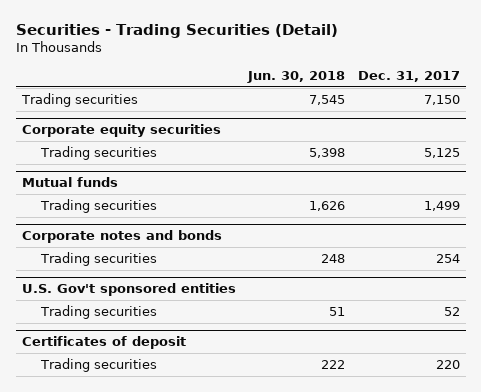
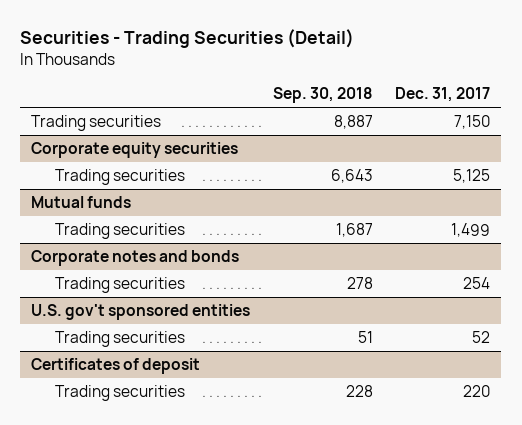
- | Jun. 30, 2018 | Dec. 31, 2017
+ | Sep. 30, 2018 | Dec. 31, 2017
- U.S. Gov't sponsored entities
+ U.S. gov't sponsored entities

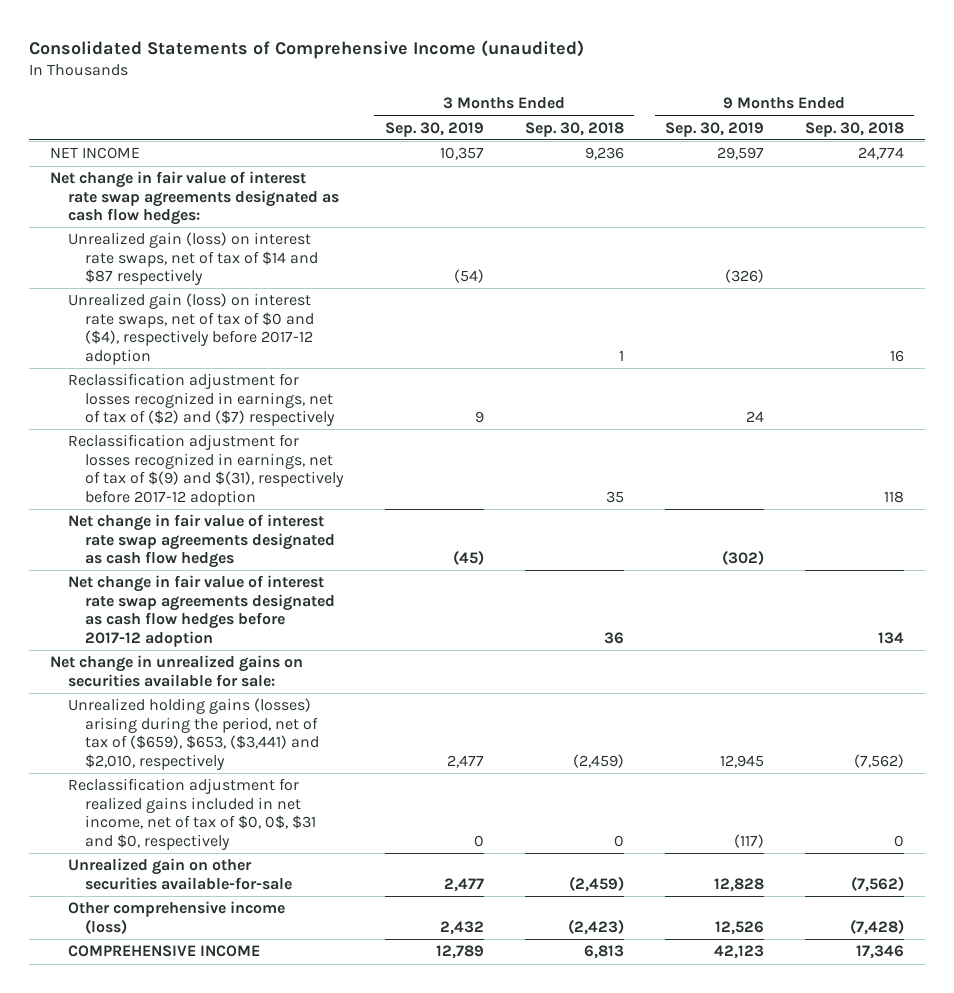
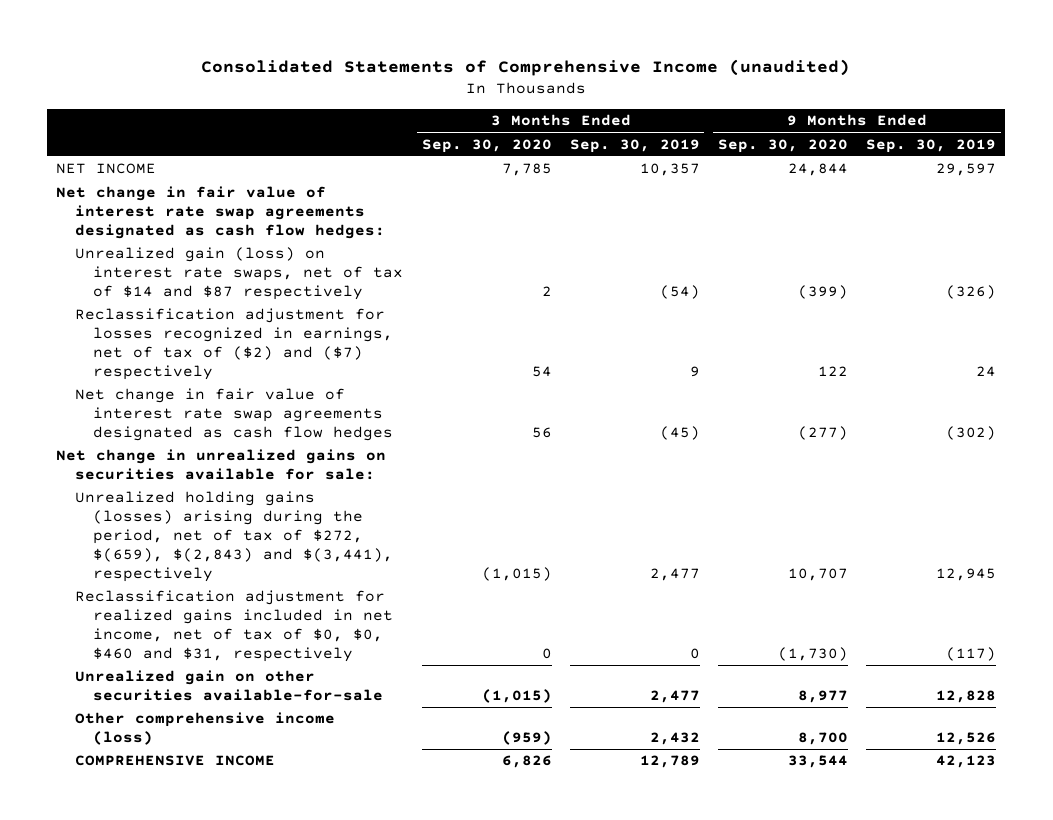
- | 3 Months Ended Sep. 30, 2019 | 3 Months Ended Sep. 30, 2018 | 9 Months Ended Sep. 30, 2019 | 9 Months Ended Sep. 30, 2018
+ | 3 Months Ended Sep. 30, 2020 | 3 Months Ended Sep. 30, 2019 | 9 Months Ended Sep. 30, 2020 | 9 Months Ended Sep. 30, 2019
- Unrealized gain (loss) on interest rate swaps, net of tax of $0 and ($4), respectively before 2017-12 adoption | | 1 | | 16
- Reclassification adjustment for losses recognized in earnings, net of tax of $(9) and $(31), respectively before 2017-12 adoption | | 35 | | 118
- Net change in fair value of interest rate swap agreements designated as cash flow hedges before 2017-12 adoption | | 36 | | 134
- Unrealized holding gains (losses) arising during the period, net of tax of ($659), $653, ($3,441) and $2,010, respectively | 2,477 | (2,459) | 12,945 | (7,562)
- Reclassification adjustment for realized gains included in net income, net of tax of $0, 0$, $31 and $0, respectively | 0 | 0 | (117) | 0
+ Unrealized holding gains (losses) arising during the period, net of tax of $272, $(659), $(2,843) and $(3,441), respectively | (1,015) | 2,477 | 10,707 | 12,945
+ Reclassification adjustment for realized gains included in net income, net of tax of $0, $0, $460 and $31, respectively | 0 | 0 | (1,730) | (117)

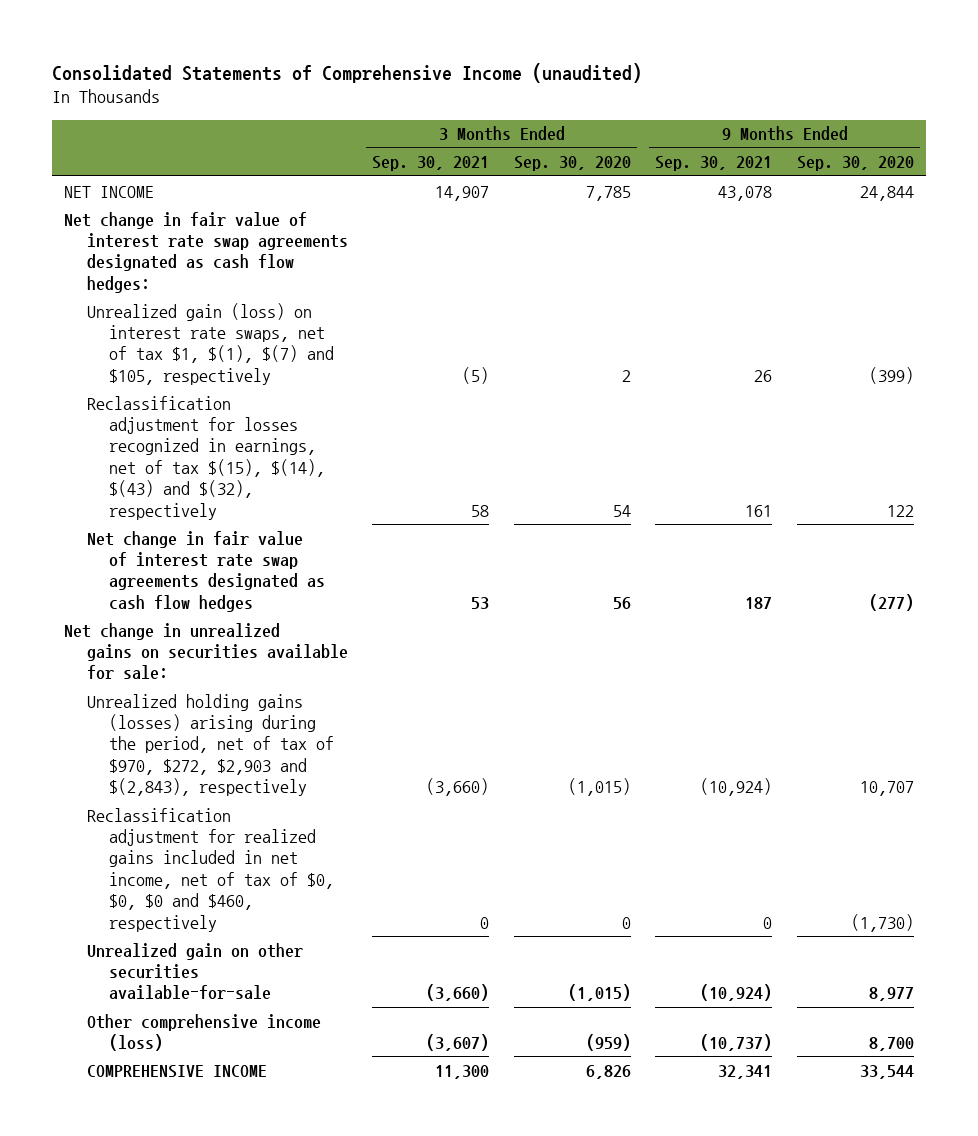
- | 3 Months Ended Sep. 30, 2020 | 3 Months Ended Sep. 30, 2019 | 9 Months Ended Sep. 30, 2020 | 9 Months Ended Sep. 30, 2019
+ | 3 Months Ended Sep. 30, 2021 | 3 Months Ended Sep. 30, 2020 | 9 Months Ended Sep. 30, 2021 | 9 Months Ended Sep. 30, 2020
- Unrealized gain (loss) on interest rate swaps, net of tax of $14 and $87 respectively | 2 | (54) | (399) | (326)
- Reclassification adjustment for losses recognized in earnings, net of tax of ($2) and ($7) respectively | 54 | 9 | 122 | 24
+ Unrealized gain (loss) on interest rate swaps, net of tax $1, $(1), $(7) and $105, respectively | (5) | 2 | 26 | (399)
+ Reclassification adjustment for losses recognized in earnings, net of tax $(15), $(14), $(43) and $(32), respectively | 58 | 54 | 161 | 122
- Unrealized holding gains (losses) arising during the period, net of tax of $272, $(659), $(2,843) and $(3,441), respectively | (1,015) | 2,477 | 10,707 | 12,945
- Reclassification adjustment for realized gains included in net income, net of tax of $0, $0, $460 and $31, respectively | 0 | 0 | (1,730) | (117)
+ Unrealized holding gains (losses) arising during the period, net of tax of $970, $272, $2,903 and $(2,843), respectively | (3,660) | (1,015) | (10,924) | 10,707
+ Reclassification adjustment for realized gains included in net income, net of tax of $0, $0, $0 and $460, respectively | 0 | 0 | 0 | (1,730)

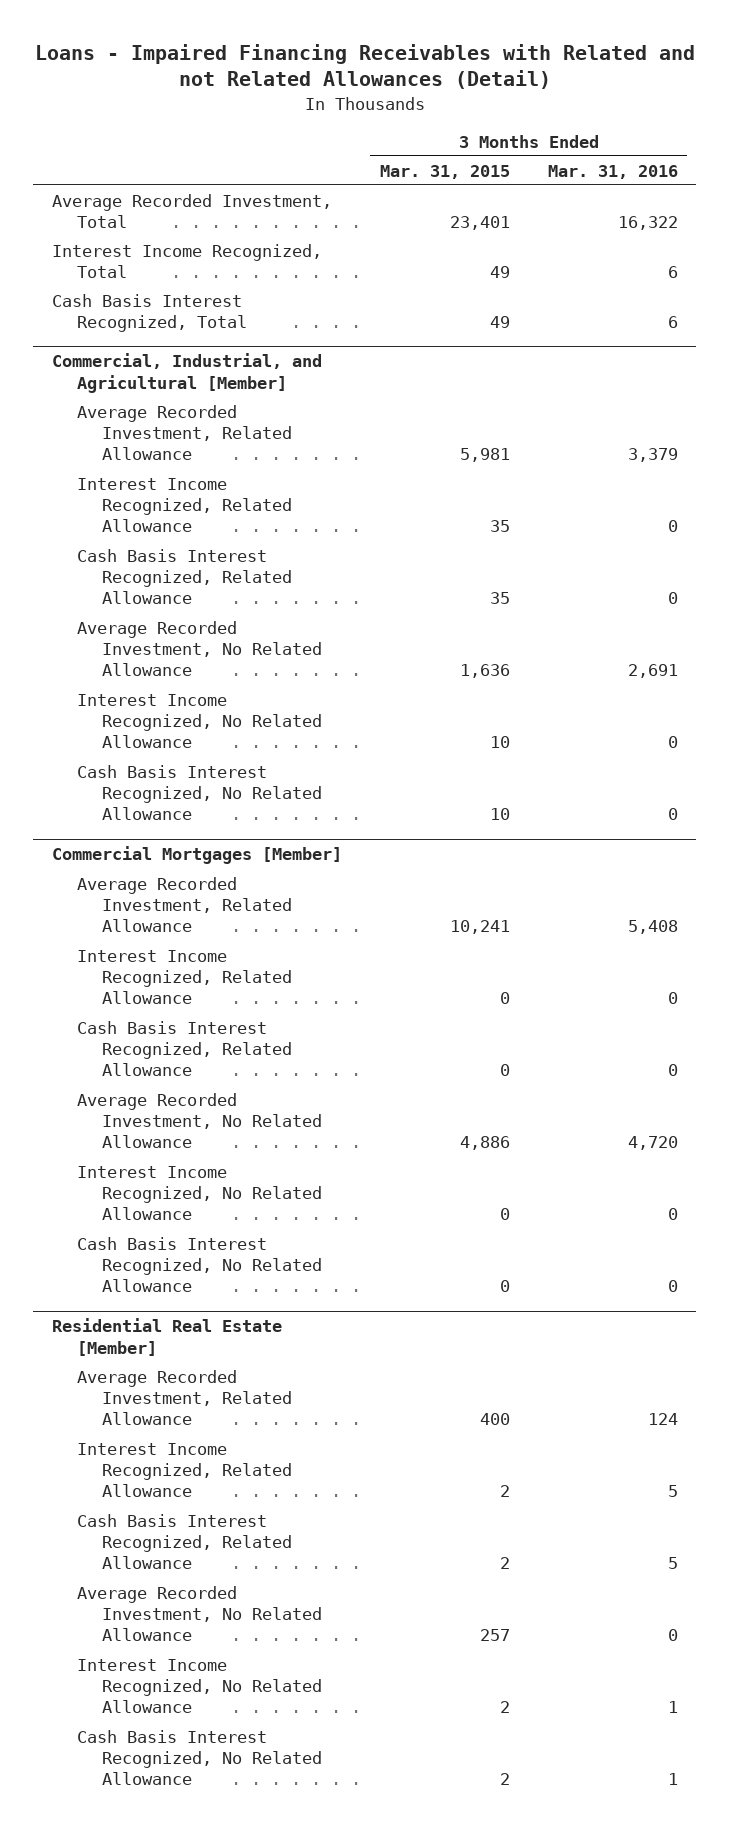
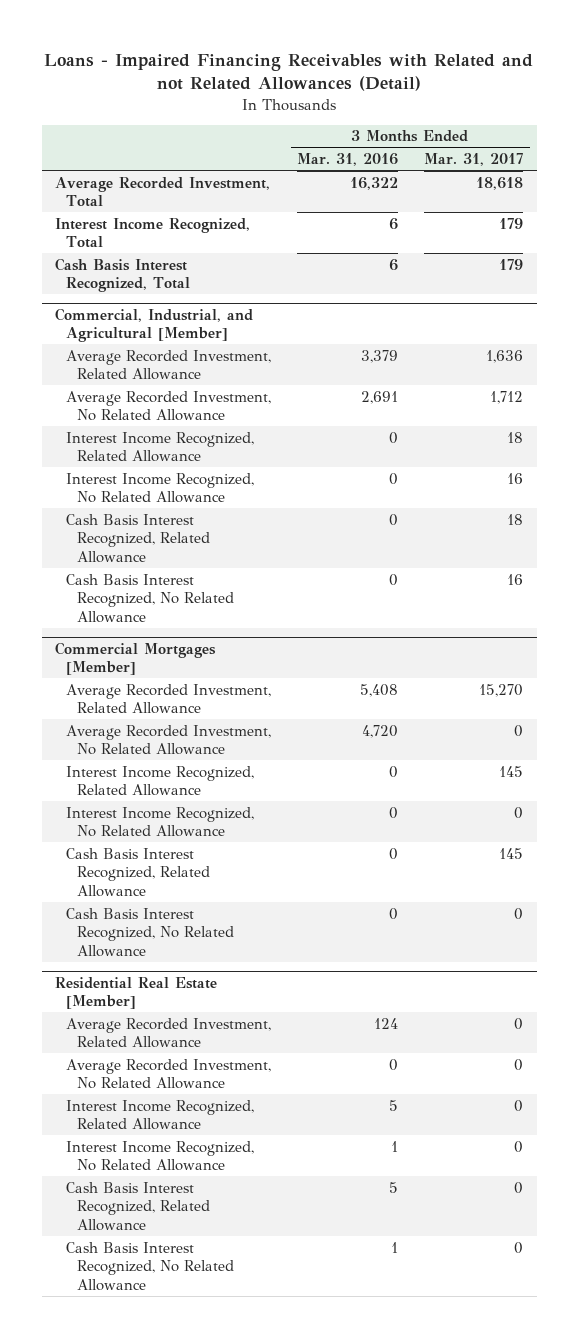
- | 3 Months Ended Mar. 31, 2015 | 3 Months Ended Mar. 31, 2016
+ | 3 Months Ended Mar. 31, 2016 | 3 Months Ended Mar. 31, 2017
@ Commercial, Industrial, and Agricultural [Member]
moved down: Interest Income Recognized, Related Allowance | 0 | 18
moved down: Cash Basis Interest Recognized, Related Allowance | 0 | 18
@ Commercial Mortgages [Member]
moved down: Interest Income Recognized, Related Allowance | 0 | 145
moved down: Cash Basis Interest Recognized, Related Allowance | 0 | 145
@ Residential Real Estate [Member]
moved down: Interest Income Recognized, Related Allowance | 5 | 0
moved down: Cash Basis Interest Recognized, Related Allowance | 5 | 0

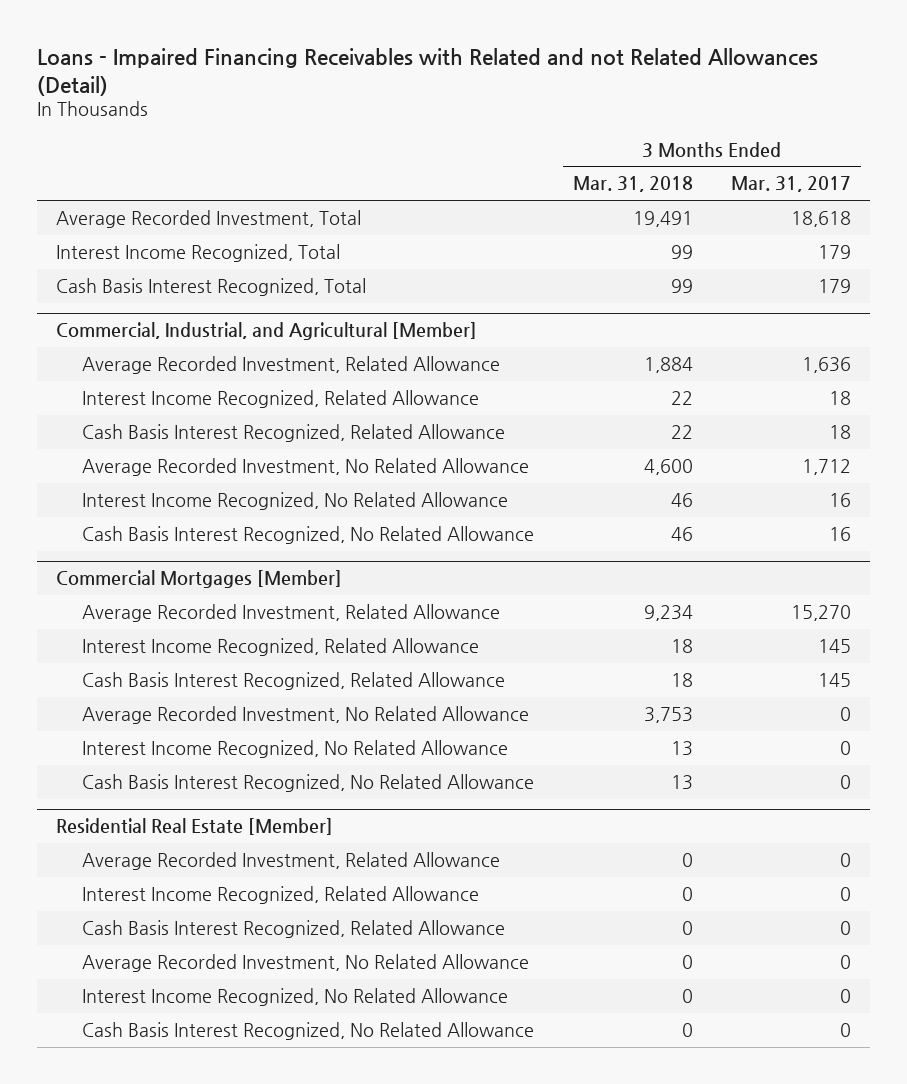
- | 3 Months Ended Mar. 31, 2016 | 3 Months Ended Mar. 31, 2017
+ | 3 Months Ended Mar. 31, 2018 | 3 Months Ended Mar. 31, 2017
@ Commercial, Industrial, and Agricultural [Member]
moved down: Average Recorded Investment, No Related Allowance | 4,600 | 1,712
moved down: Interest Income Recognized, No Related Allowance | 46 | 16
@ Commercial Mortgages [Member]
moved down: Average Recorded Investment, No Related Allowance | 3,753 | 0
moved down: Interest Income Recognized, No Related Allowance | 13 | 0
@ Residential Real Estate [Member]
moved down: Average Recorded Investment, No Related Allowance | 0 | 0
moved down: Interest Income Recognized, No Related Allowance | 0 | 0

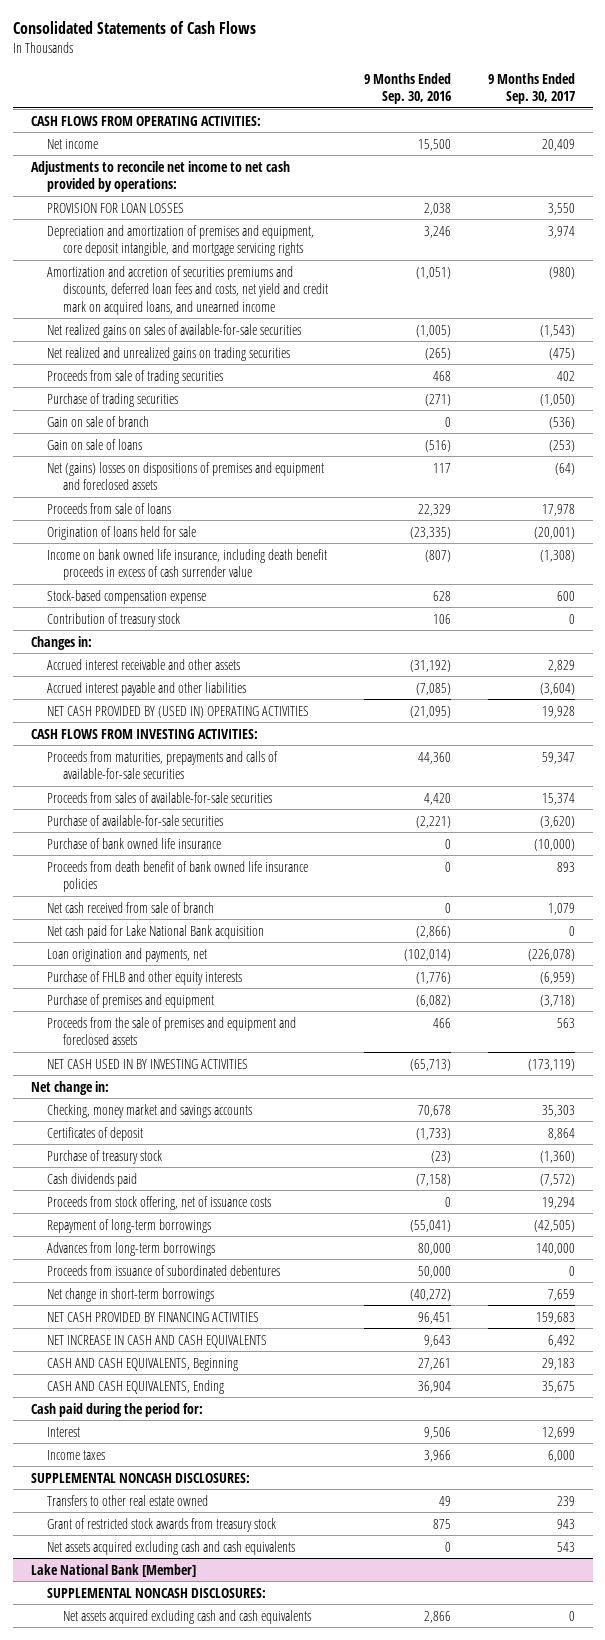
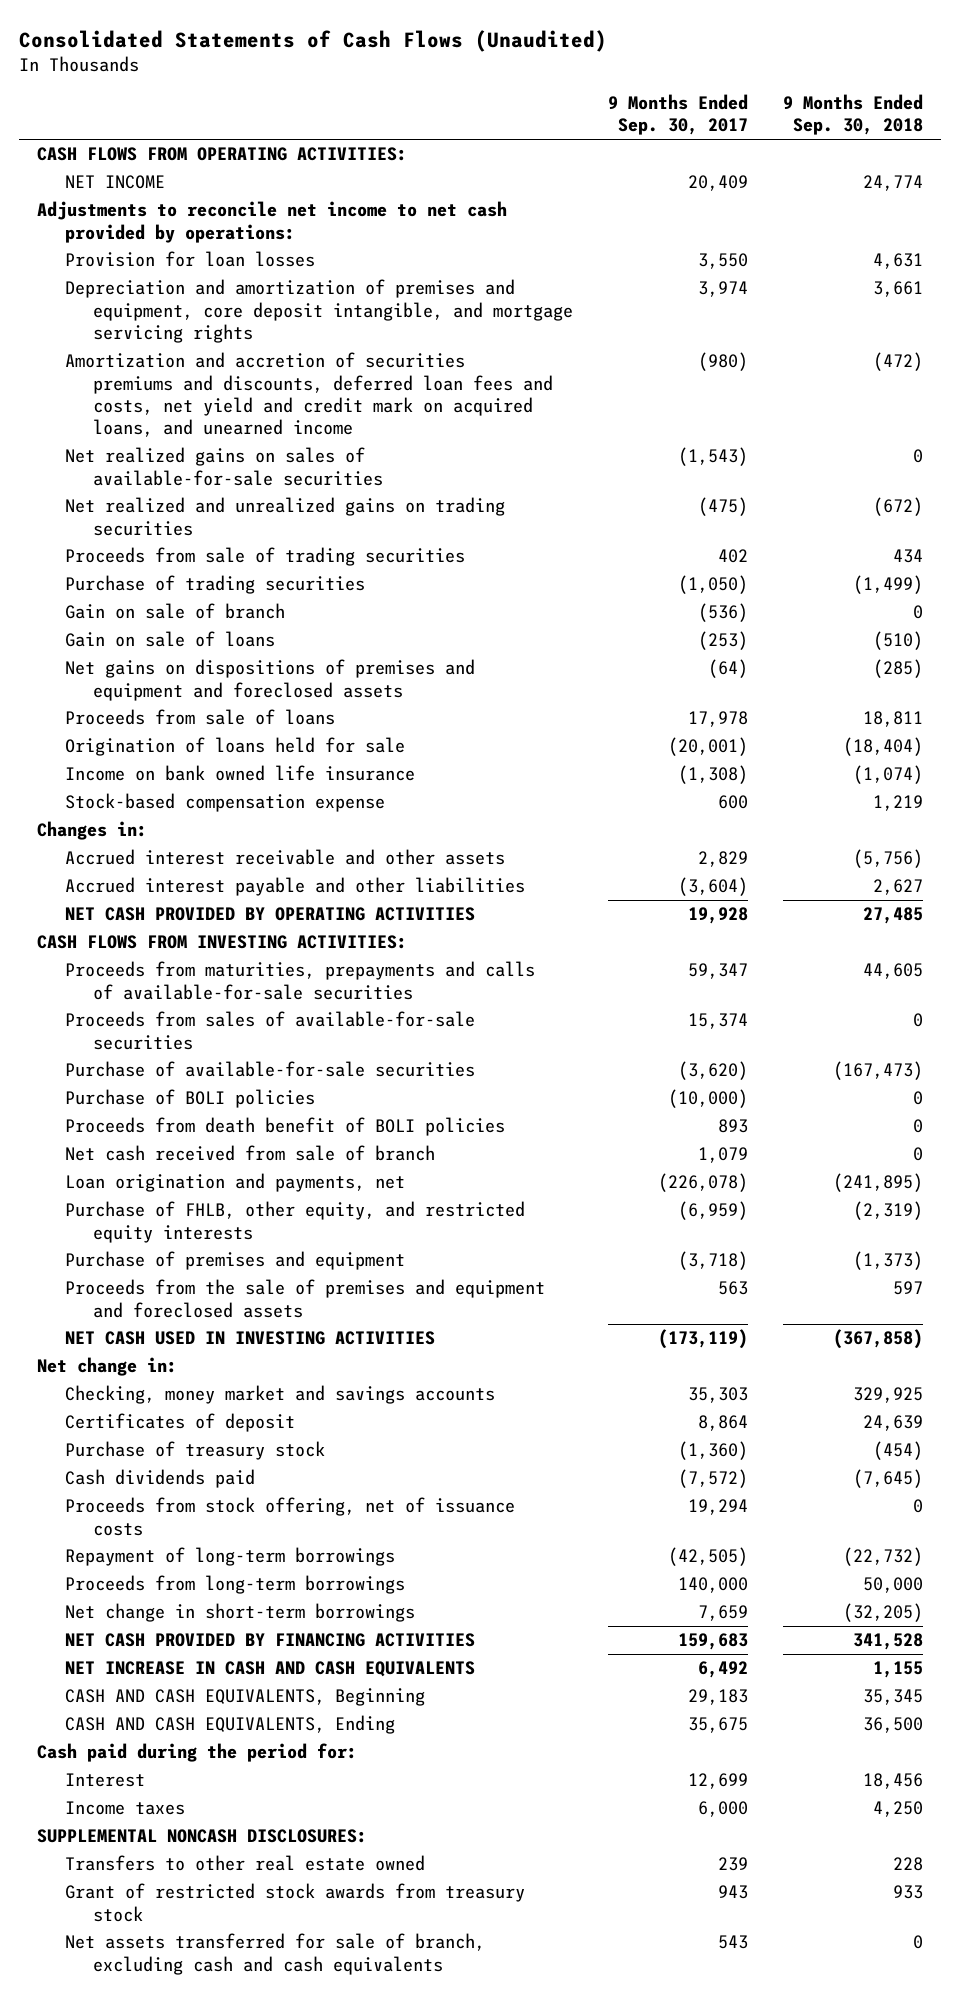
- Consolidated Statements of Cash Flows
+ Consolidated Statements of Cash Flows (Unaudited)
- | 9 Months Ended Sep. 30, 2016 | 9 Months Ended Sep. 30, 2017
+ | 9 Months Ended Sep. 30, 2017 | 9 Months Ended Sep. 30, 2018
- Net income | 15,500 | 20,409
+ NET INCOME | 20,409 | 24,774
- PROVISION FOR LOAN LOSSES | 2,038 | 3,550
+ Provision for loan losses | 3,550 | 4,631
- Net (gains) losses on dispositions of premises and equipment and foreclosed assets | 117 | (64)
+ Net gains on dispositions of premises and equipment and foreclosed assets | (64) | (285)
- Income on bank owned life insurance, including death benefit proceeds in excess of cash surrender value | (807) | (1,308)
+ Income on bank owned life insurance | (1,308) | (1,074)
- Contribution of treasury stock | 106 | 0
- NET CASH PROVIDED BY (USED IN) OPERATING ACTIVITIES | (21,095) | 19,928
+ NET CASH PROVIDED BY OPERATING ACTIVITIES | 19,928 | 27,485
- Purchase of bank owned life insurance | 0 | (10,000)
- Proceeds from death benefit of bank owned life insurance policies | 0 | 893
+ Purchase of BOLI policies | (10,000) | 0
+ Proceeds from death benefit of BOLI policies | 893 | 0
- Net cash paid for Lake National Bank acquisition | (2,866) | 0
- Purchase of FHLB and other equity interests | (1,776) | (6,959)
+ Purchase of FHLB, other equity, and restricted equity interests | (6,959) | (2,319)
- NET CASH USED IN BY INVESTING ACTIVITIES | (65,713) | (173,119)
+ NET CASH USED IN INVESTING ACTIVITIES | (173,119) | (367,858)
- Advances from long-term borrowings | 80,000 | 140,000
- Proceeds from issuance of subordinated debentures | 50,000 | 0
+ Proceeds from long-term borrowings | 140,000 | 50,000
- Net assets acquired excluding cash and cash equivalents | 0 | 543
- Lake National Bank [Member]
- SUPPLEMENTAL NONCASH DISCLOSURES:
- Net assets acquired excluding cash and cash equivalents | 2,866 | 0
+ Net assets transferred for sale of branch, excluding cash and cash equivalents | 543 | 0

